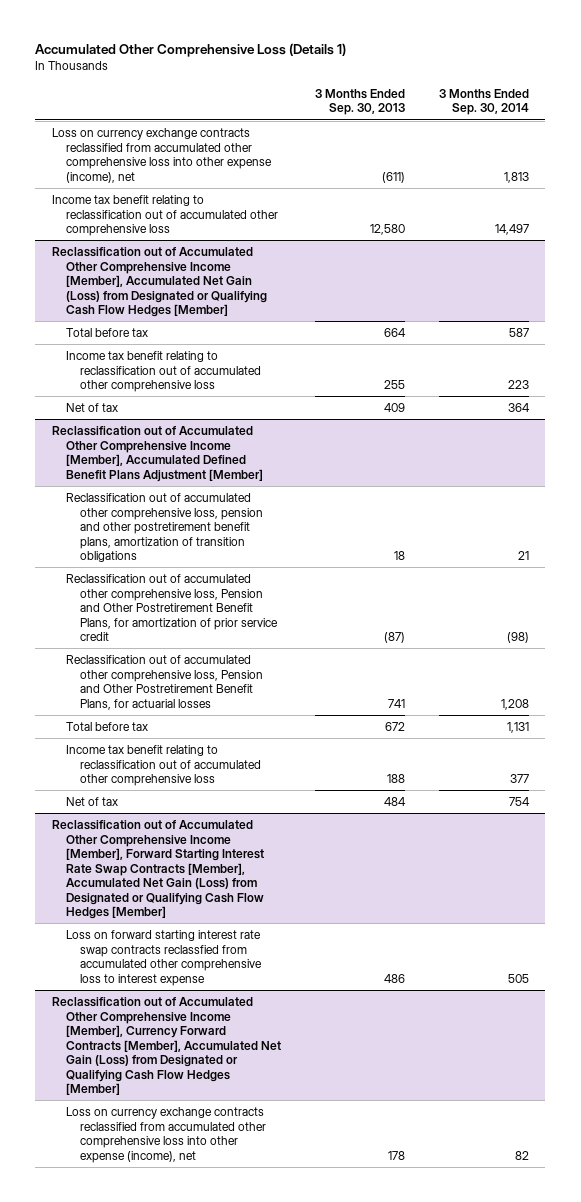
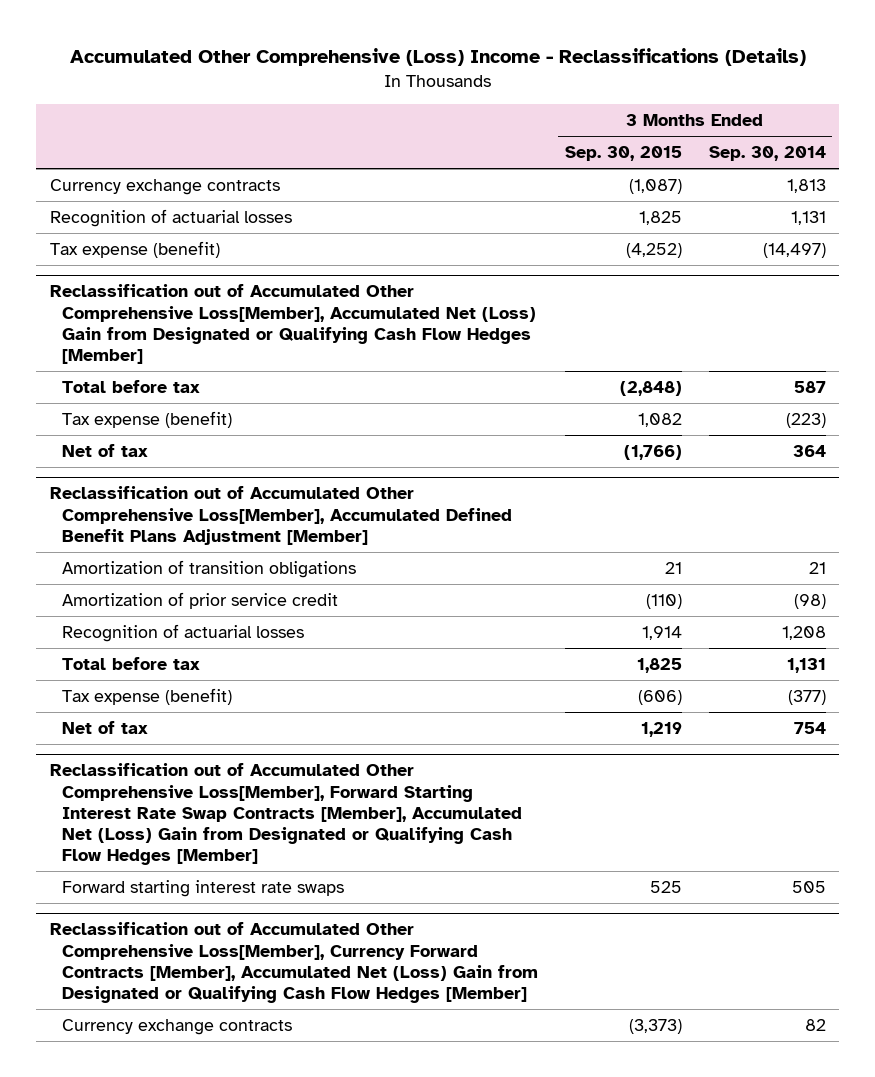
- Accumulated Other Comprehensive Loss (Details 1)
+ Accumulated Other Comprehensive (Loss) Income - Reclassifications (Details)
- | 3 Months Ended Sep. 30, 2013 | 3 Months Ended Sep. 30, 2014
+ | 3 Months Ended Sep. 30, 2015 | 3 Months Ended Sep. 30, 2014
- Loss on currency exchange contracts reclassified from accumulated other comprehensive loss into other expense (income), net | (611) | 1,813
- Income tax benefit relating to reclassification out of accumulated other comprehensive loss | 12,580 | 14,497
- Reclassification out of Accumulated Other Comprehensive Income [Member], Accumulated Net Gain (Loss) from Designated or Qualifying Cash Flow Hedges [Member]
+ Currency exchange contracts | (1,087) | 1,813
+ Recognition of actuarial losses | 1,825 | 1,131
+ Tax expense (benefit) | (4,252) | (14,497)
+ Reclassification out of Accumulated Other Comprehensive Loss[Member], Accumulated Net (Loss) Gain from Designated or Qualifying Cash Flow Hedges [Member]
- Income tax benefit relating to reclassification out of accumulated other comprehensive loss | 255 | 223
+ Tax expense (benefit) | 1,082 | (223)
- Reclassification out of Accumulated Other Comprehensive Income [Member], Accumulated Defined Benefit Plans Adjustment [Member]
- Reclassification out of accumulated other comprehensive loss, pension and other postretirement benefit plans, amortization of transition obligations | 18 | 21
- Reclassification out of accumulated other comprehensive loss, Pension and Other Postretirement Benefit Plans, for amortization of prior service credit | (87) | (98)
- Reclassification out of accumulated other comprehensive loss, Pension and Other Postretirement Benefit Plans, for actuarial losses | 741 | 1,208
+ Reclassification out of Accumulated Other Comprehensive Loss[Member], Accumulated Defined Benefit Plans Adjustment [Member]
+ Amortization of transition obligations | 21 | 21
+ Amortization of prior service credit | (110) | (98)
+ Recognition of actuarial losses | 1,914 | 1,208
- Income tax benefit relating to reclassification out of accumulated other comprehensive loss | 188 | 377
+ Tax expense (benefit) | (606) | (377)
- Reclassification out of Accumulated Other Comprehensive Income [Member], Forward Starting Interest Rate Swap Contracts [Member], Accumulated Net Gain (Loss) from Designated or Qualifying Cash Flow Hedges [Member]
- Loss on forward starting interest rate swap contracts reclassfied from accumulated other comprehensive loss to interest expense | 486 | 505
- Reclassification out of Accumulated Other Comprehensive Income [Member], Currency Forward Contracts [Member], Accumulated Net Gain (Loss) from Designated or Qualifying Cash Flow Hedges [Member]
- Loss on currency exchange contracts reclassified from accumulated other comprehensive loss into other expense (income), net | 178 | 82
+ Reclassification out of Accumulated Other Comprehensive Loss[Member], Forward Starting Interest Rate Swap Contracts [Member], Accumulated Net (Loss) Gain from Designated or Qualifying Cash Flow Hedges [Member]
+ Forward starting interest rate swaps | 525 | 505
+ Reclassification out of Accumulated Other Comprehensive Loss[Member], Currency Forward Contracts [Member], Accumulated Net (Loss) Gain from Designated or Qualifying Cash Flow Hedges [Member]
+ Currency exchange contracts | (3,373) | 82

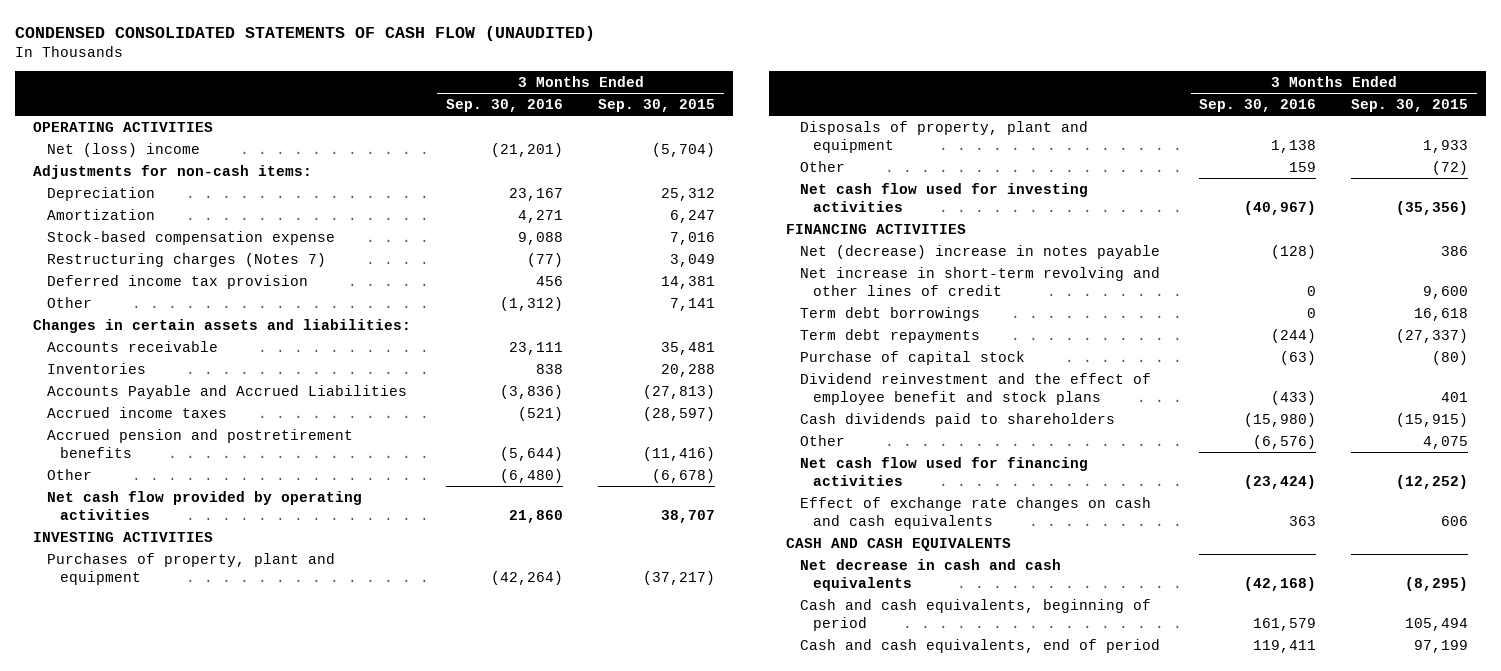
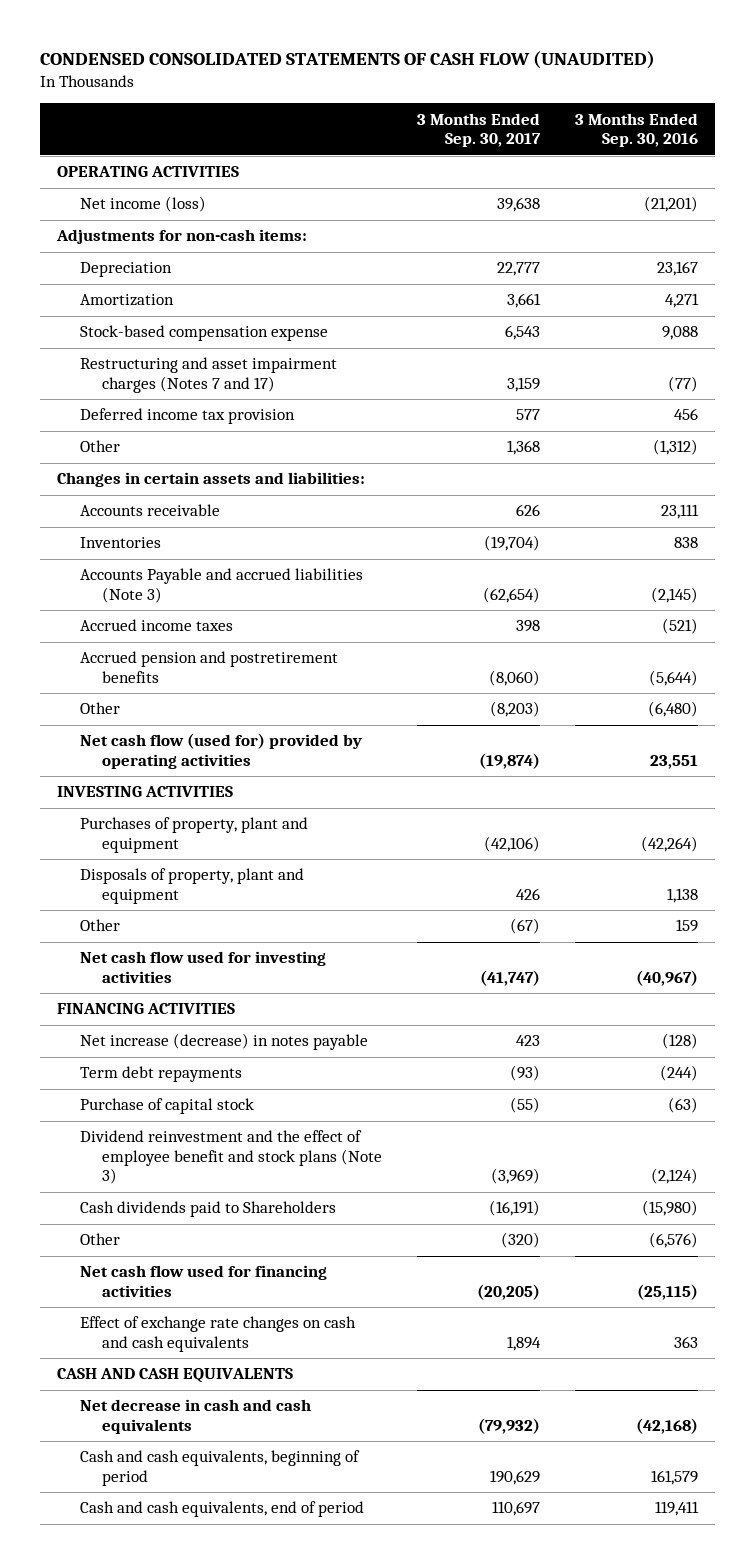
- | 3 Months Ended Sep. 30, 2016 | 3 Months Ended Sep. 30, 2015
+ | 3 Months Ended Sep. 30, 2017 | 3 Months Ended Sep. 30, 2016
- Net (loss) income | (21,201) | (5,704)
+ Net income (loss) | 39,638 | (21,201)
- Restructuring charges (Notes 7) | (77) | 3,049
+ Restructuring and asset impairment charges (Notes 7 and 17) | 3,159 | (77)
- Accounts Payable and Accrued Liabilities | (3,836) | (27,813)
+ Accounts Payable and accrued liabilities (Note 3) | (62,654) | (2,145)
- Net cash flow provided by operating activities | 21,860 | 38,707
+ Net cash flow (used for) provided by operating activities | (19,874) | 23,551
- Net (decrease) increase in notes payable | (128) | 386
- Net increase in short-term revolving and other lines of credit | 0 | 9,600
- Term debt borrowings | 0 | 16,618
+ Net increase (decrease) in notes payable | 423 | (128)
- Dividend reinvestment and the effect of employee benefit and stock plans | (433) | 401
- Cash dividends paid to shareholders | (15,980) | (15,915)
+ Dividend reinvestment and the effect of employee benefit and stock plans (Note 3) | (3,969) | (2,124)
+ Cash dividends paid to Shareholders | (16,191) | (15,980)
- Net cash flow used for financing activities | (23,424) | (12,252)
+ Net cash flow used for financing activities | (20,205) | (25,115)

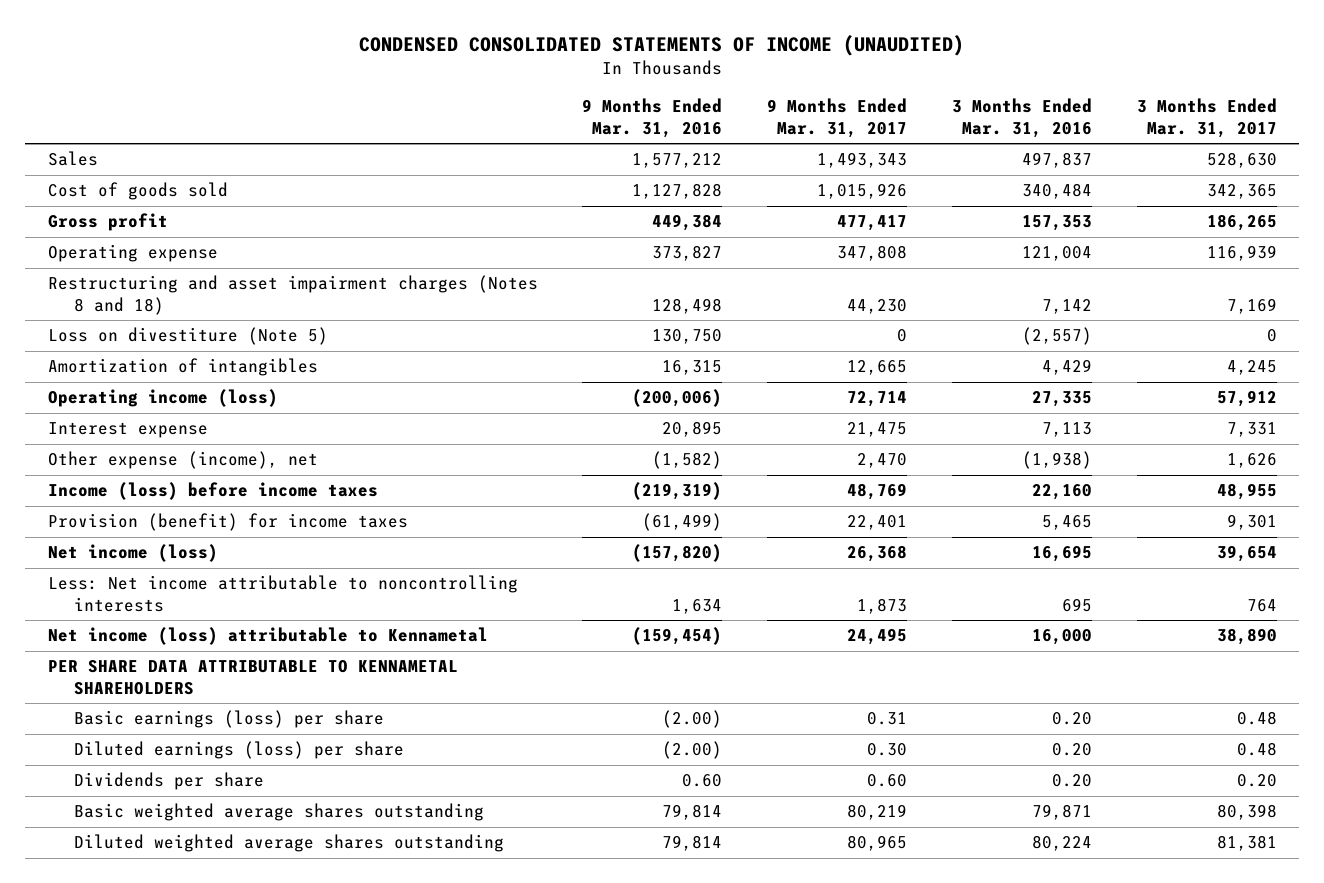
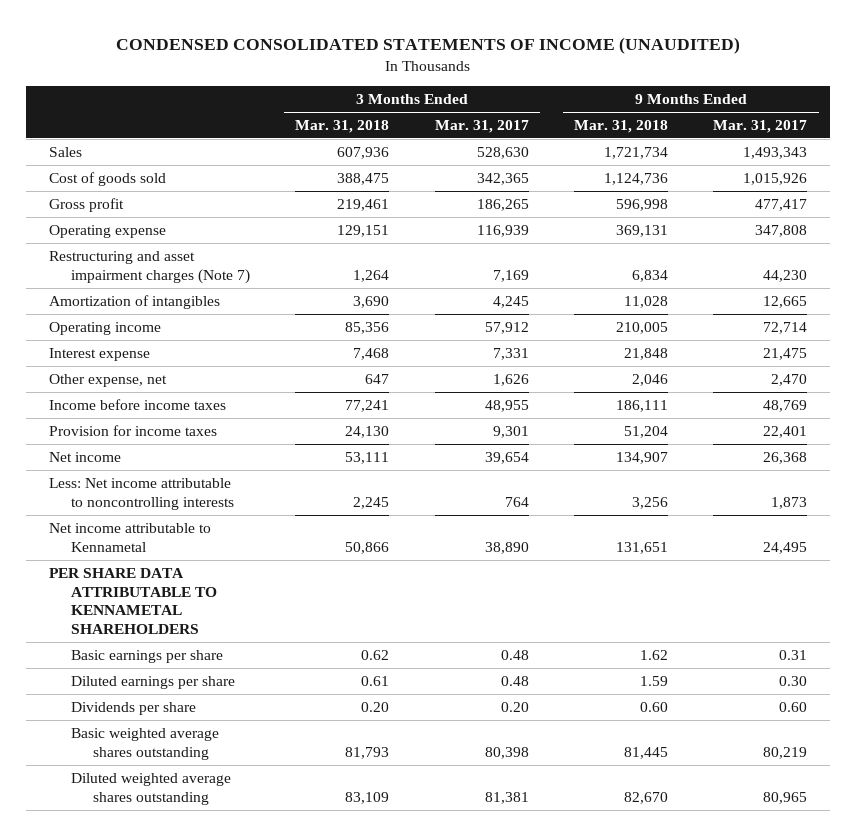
- | 9 Months Ended Mar. 31, 2016 | 9 Months Ended Mar. 31, 2017 | 3 Months Ended Mar. 31, 2016 | 3 Months Ended Mar. 31, 2017
+ | 3 Months Ended Mar. 31, 2018 | 3 Months Ended Mar. 31, 2017 | 9 Months Ended Mar. 31, 2018 | 9 Months Ended Mar. 31, 2017
- Restructuring and asset impairment charges (Notes 8 and 18) | 128,498 | 44,230 | 7,142 | 7,169
- Loss on divestiture (Note 5) | 130,750 | 0 | (2,557) | 0
+ Restructuring and asset impairment charges (Note 7) | 1,264 | 7,169 | 6,834 | 44,230
- Operating income (loss) | (200,006) | 72,714 | 27,335 | 57,912
+ Operating income | 85,356 | 57,912 | 210,005 | 72,714
- Other expense (income), net | (1,582) | 2,470 | (1,938) | 1,626
- Income (loss) before income taxes | (219,319) | 48,769 | 22,160 | 48,955
- Provision (benefit) for income taxes | (61,499) | 22,401 | 5,465 | 9,301
- Net income (loss) | (157,820) | 26,368 | 16,695 | 39,654
+ Other expense, net | 647 | 1,626 | 2,046 | 2,470
+ Income before income taxes | 77,241 | 48,955 | 186,111 | 48,769
+ Provision for income taxes | 24,130 | 9,301 | 51,204 | 22,401
+ Net income | 53,111 | 39,654 | 134,907 | 26,368
- Net income (loss) attributable to Kennametal | (159,454) | 24,495 | 16,000 | 38,890
+ Net income attributable to Kennametal | 50,866 | 38,890 | 131,651 | 24,495
- Basic earnings (loss) per share | (2.00) | 0.31 | 0.20 | 0.48
- Diluted earnings (loss) per share | (2.00) | 0.30 | 0.20 | 0.48
+ Basic earnings per share | 0.62 | 0.48 | 1.62 | 0.31
+ Diluted earnings per share | 0.61 | 0.48 | 1.59 | 0.30

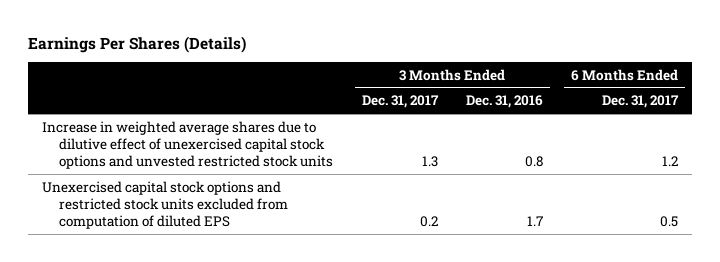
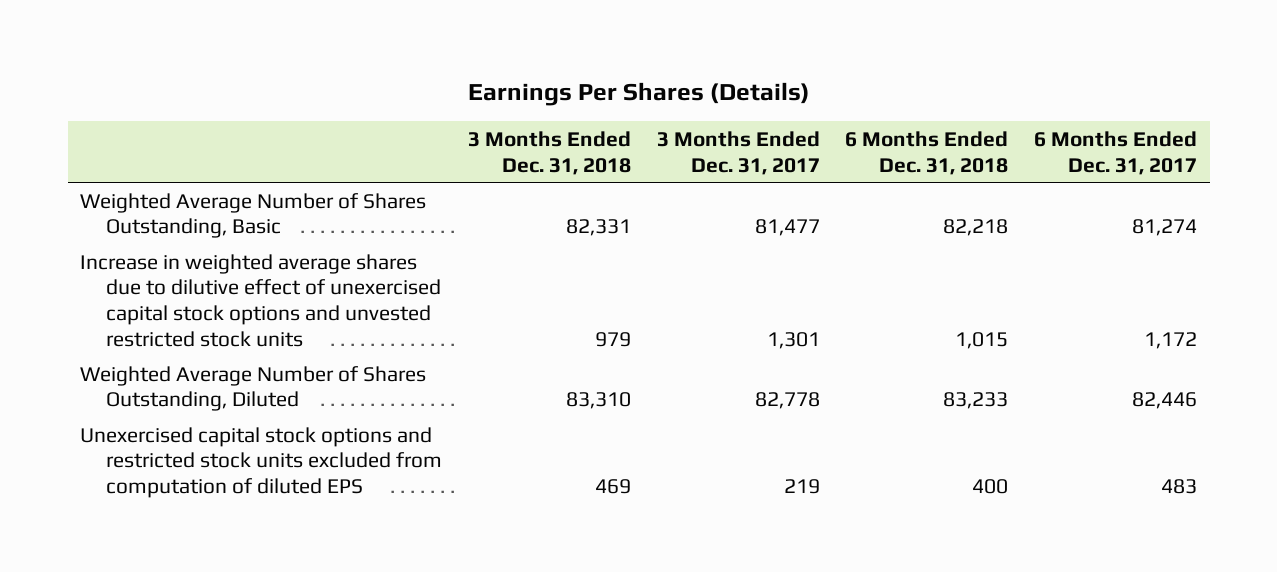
- | 3 Months Ended Dec. 31, 2017 | 3 Months Ended Dec. 31, 2016 | 6 Months Ended Dec. 31, 2017
+ | 3 Months Ended Dec. 31, 2018 | 3 Months Ended Dec. 31, 2017 | 6 Months Ended Dec. 31, 2018 | 6 Months Ended Dec. 31, 2017
- Increase in weighted average shares due to dilutive effect of unexercised capital stock options and unvested restricted stock units | 1.3 | 0.8 | 1.2
- Unexercised capital stock options and restricted stock units excluded from computation of diluted EPS | 0.2 | 1.7 | 0.5
+ Weighted Average Number of Shares Outstanding, Basic | 82,331 | 81,477 | 82,218 | 81,274
+ Increase in weighted average shares due to dilutive effect of unexercised capital stock options and unvested restricted stock units | 979 | 1,301 | 1,015 | 1,172
+ Weighted Average Number of Shares Outstanding, Diluted | 83,310 | 82,778 | 83,233 | 82,446
+ Unexercised capital stock options and restricted stock units excluded from computation of diluted EPS | 469 | 219 | 400 | 483

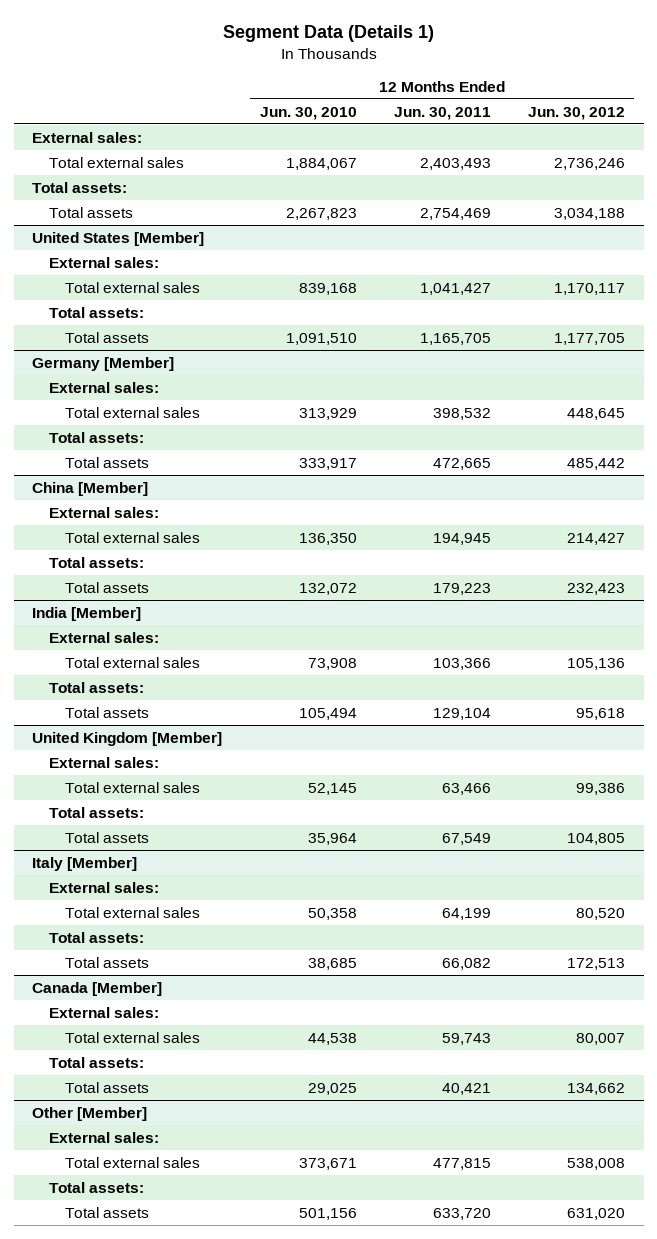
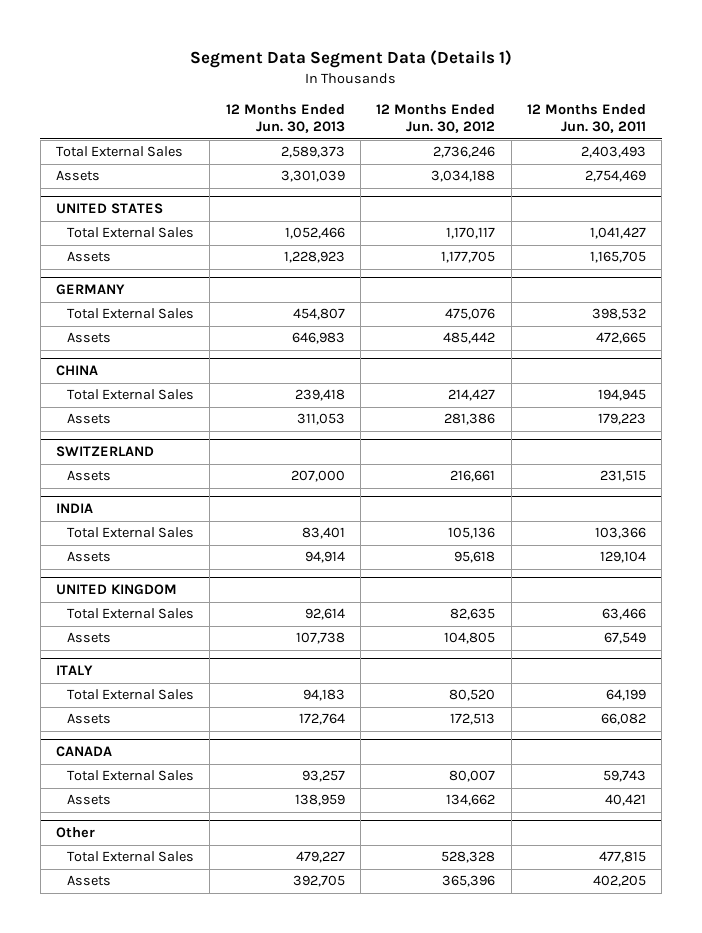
- Segment Data (Details 1)
+ Segment Data Segment Data (Details 1)
- | 12 Months Ended Jun. 30, 2010 | 12 Months Ended Jun. 30, 2011 | 12 Months Ended Jun. 30, 2012
+ | 12 Months Ended Jun. 30, 2013 | 12 Months Ended Jun. 30, 2012 | 12 Months Ended Jun. 30, 2011
- External sales:
- Total external sales | 1,884,067 | 2,403,493 | 2,736,246
- Total assets:
- Total assets | 2,267,823 | 2,754,469 | 3,034,188
- United States [Member]
- External sales:
- Total external sales | 839,168 | 1,041,427 | 1,170,117
- Total assets:
- Total assets | 1,091,510 | 1,165,705 | 1,177,705
- Germany [Member]
- External sales:
- Total external sales | 313,929 | 398,532 | 448,645
- Total assets:
- Total assets | 333,917 | 472,665 | 485,442
- China [Member]
- External sales:
- Total external sales | 136,350 | 194,945 | 214,427
- Total assets:
- Total assets | 132,072 | 179,223 | 232,423
- India [Member]
- External sales:
- Total external sales | 73,908 | 103,366 | 105,136
- Total assets:
- Total assets | 105,494 | 129,104 | 95,618
- United Kingdom [Member]
- External sales:
- Total external sales | 52,145 | 63,466 | 99,386
- Total assets:
- Total assets | 35,964 | 67,549 | 104,805
- Italy [Member]
- External sales:
- Total external sales | 50,358 | 64,199 | 80,520
- Total assets:
- Total assets | 38,685 | 66,082 | 172,513
- Canada [Member]
- External sales:
- Total external sales | 44,538 | 59,743 | 80,007
- Total assets:
- Total assets | 29,025 | 40,421 | 134,662
- Other [Member]
- External sales:
- Total external sales | 373,671 | 477,815 | 538,008
- Total assets:
- Total assets | 501,156 | 633,720 | 631,020
+ Total External Sales | 2,589,373 | 2,736,246 | 2,403,493
+ Assets | 3,301,039 | 3,034,188 | 2,754,469
+ UNITED STATES
+ Total External Sales | 1,052,466 | 1,170,117 | 1,041,427
+ Assets | 1,228,923 | 1,177,705 | 1,165,705
+ GERMANY
+ Total External Sales | 454,807 | 475,076 | 398,532
+ Assets | 646,983 | 485,442 | 472,665
+ CHINA
+ Total External Sales | 239,418 | 214,427 | 194,945
+ Assets | 311,053 | 281,386 | 179,223
+ SWITZERLAND
+ Assets | 207,000 | 216,661 | 231,515
+ INDIA
+ Total External Sales | 83,401 | 105,136 | 103,366
+ Assets | 94,914 | 95,618 | 129,104
+ UNITED KINGDOM
+ Total External Sales | 92,614 | 82,635 | 63,466
+ Assets | 107,738 | 104,805 | 67,549
+ ITALY
+ Total External Sales | 94,183 | 80,520 | 64,199
+ Assets | 172,764 | 172,513 | 66,082
+ CANADA
+ Total External Sales | 93,257 | 80,007 | 59,743
+ Assets | 138,959 | 134,662 | 40,421
+ Other
+ Total External Sales | 479,227 | 528,328 | 477,815
+ Assets | 392,705 | 365,396 | 402,205

